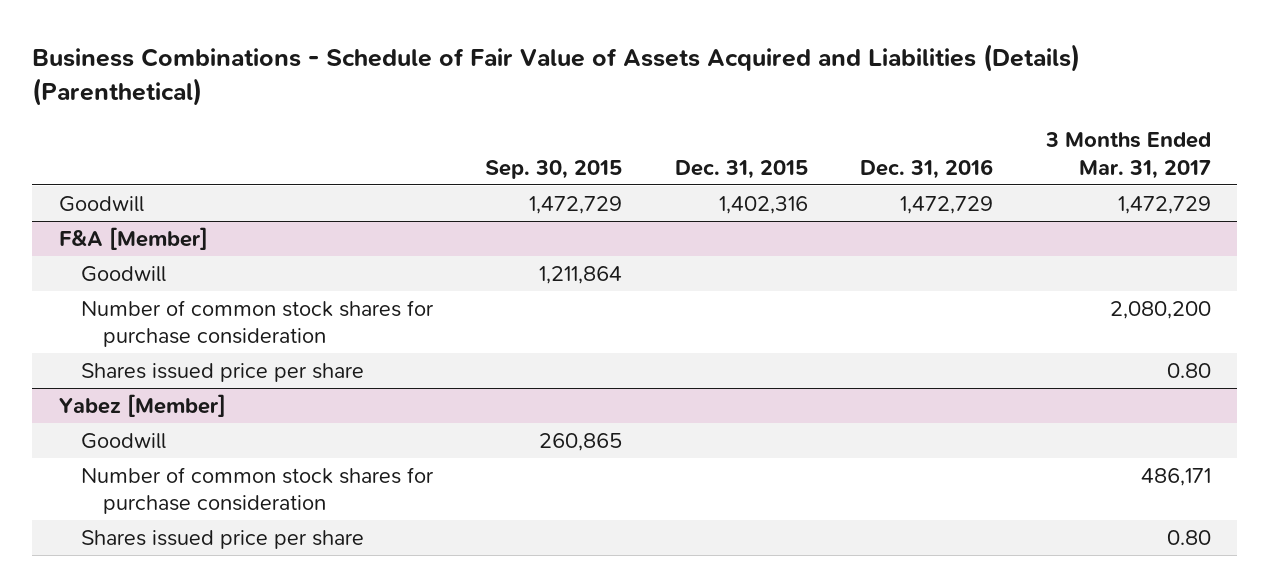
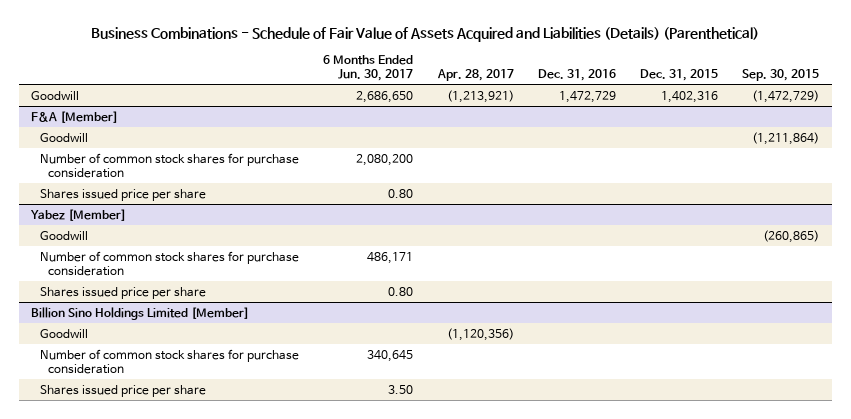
- | Sep. 30, 2015 | Dec. 31, 2015 | Dec. 31, 2016 | 3 Months Ended Mar. 31, 2017
+ | 6 Months Ended Jun. 30, 2017 | Apr. 28, 2017 | Dec. 31, 2016 | Dec. 31, 2015 | Sep. 30, 2015
- Goodwill | 1,472,729 | 1,402,316 | 1,472,729 | 1,472,729
+ Goodwill | 2,686,650 | (1,213,921) | 1,472,729 | 1,402,316 | (1,472,729)
@ F&A [Member]
- Goodwill | 1,211,864 | | |
+ Goodwill | | | | | (1,211,864)
@ Yabez [Member]
- Goodwill | 260,865 | | |
+ Goodwill | | | | | (260,865)
+ Billion Sino Holdings Limited [Member]
+ Goodwill | | (1,120,356) | | |
+ Number of common stock shares for purchase consideration | 340,645 | | | |
+ Shares issued price per share | 3.50 | | | |

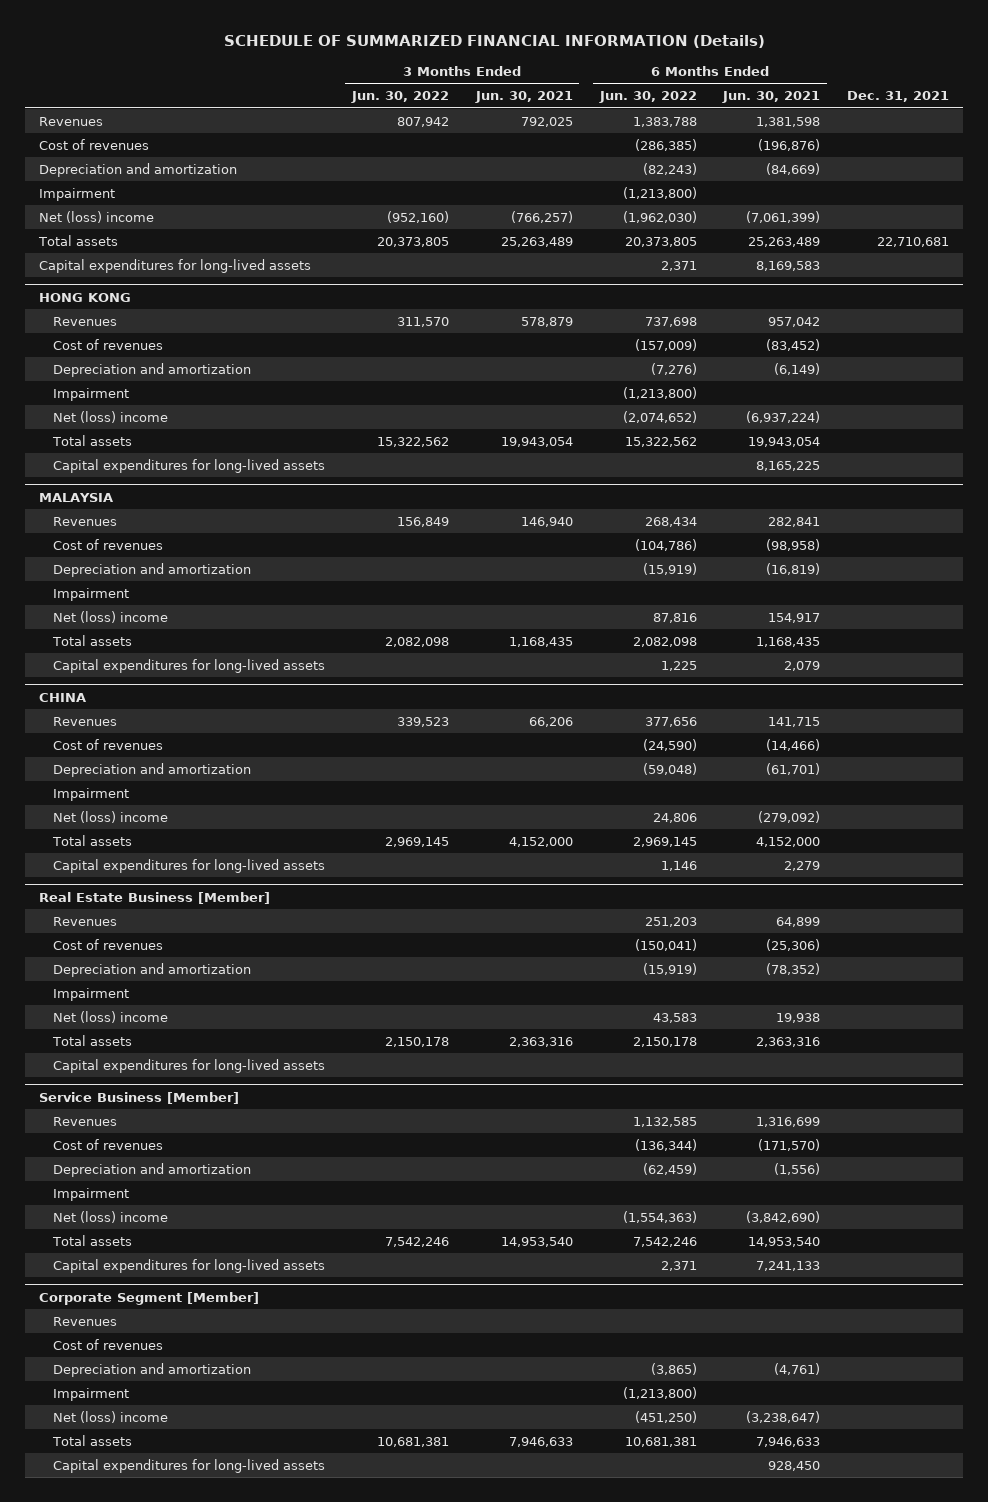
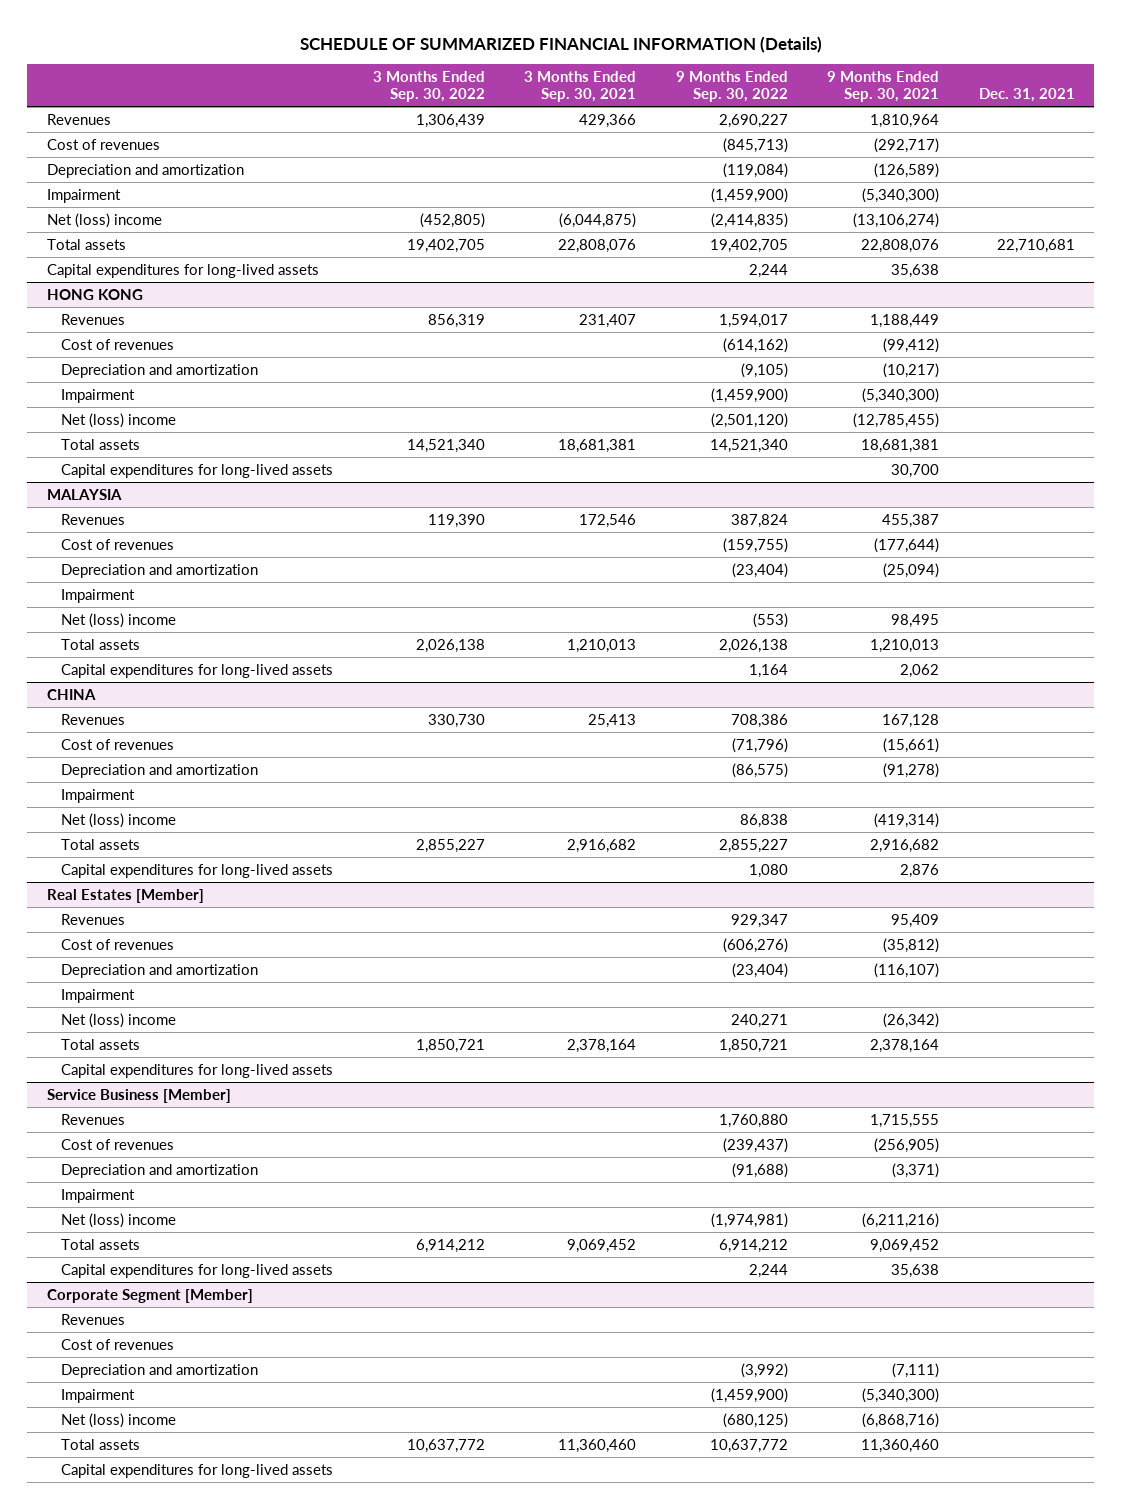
- | 3 Months Ended Jun. 30, 2022 | 3 Months Ended Jun. 30, 2021 | 6 Months Ended Jun. 30, 2022 | 6 Months Ended Jun. 30, 2021 | Dec. 31, 2021
+ | 3 Months Ended Sep. 30, 2022 | 3 Months Ended Sep. 30, 2021 | 9 Months Ended Sep. 30, 2022 | 9 Months Ended Sep. 30, 2021 | Dec. 31, 2021
- Real Estate Business [Member]
+ Real Estates [Member]

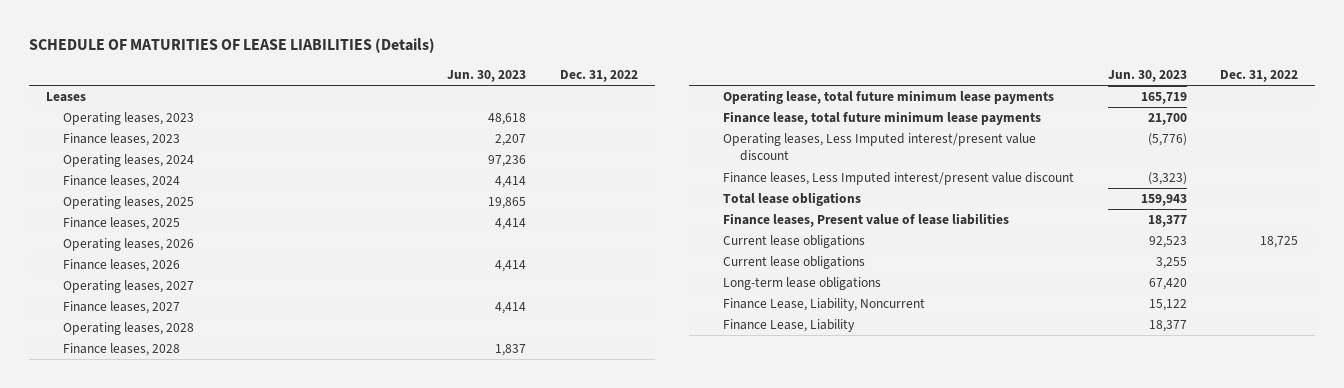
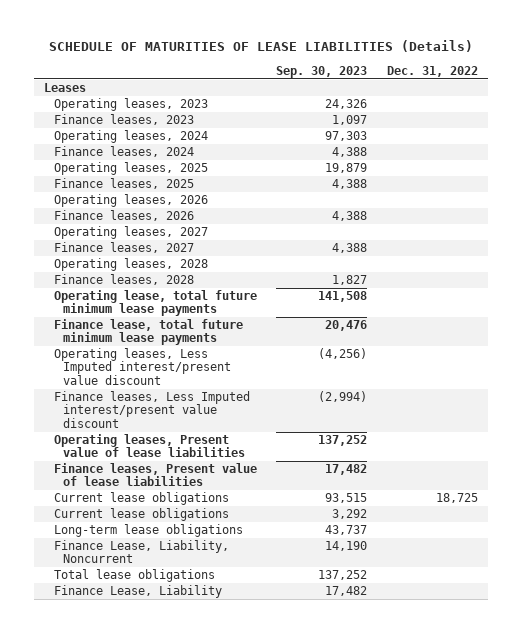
- | Jun. 30, 2023 | Dec. 31, 2022
+ | Sep. 30, 2023 | Dec. 31, 2022
+ Operating leases, Present value of lease liabilities | 137,252 |
moved down: Total lease obligations | 137,252 |

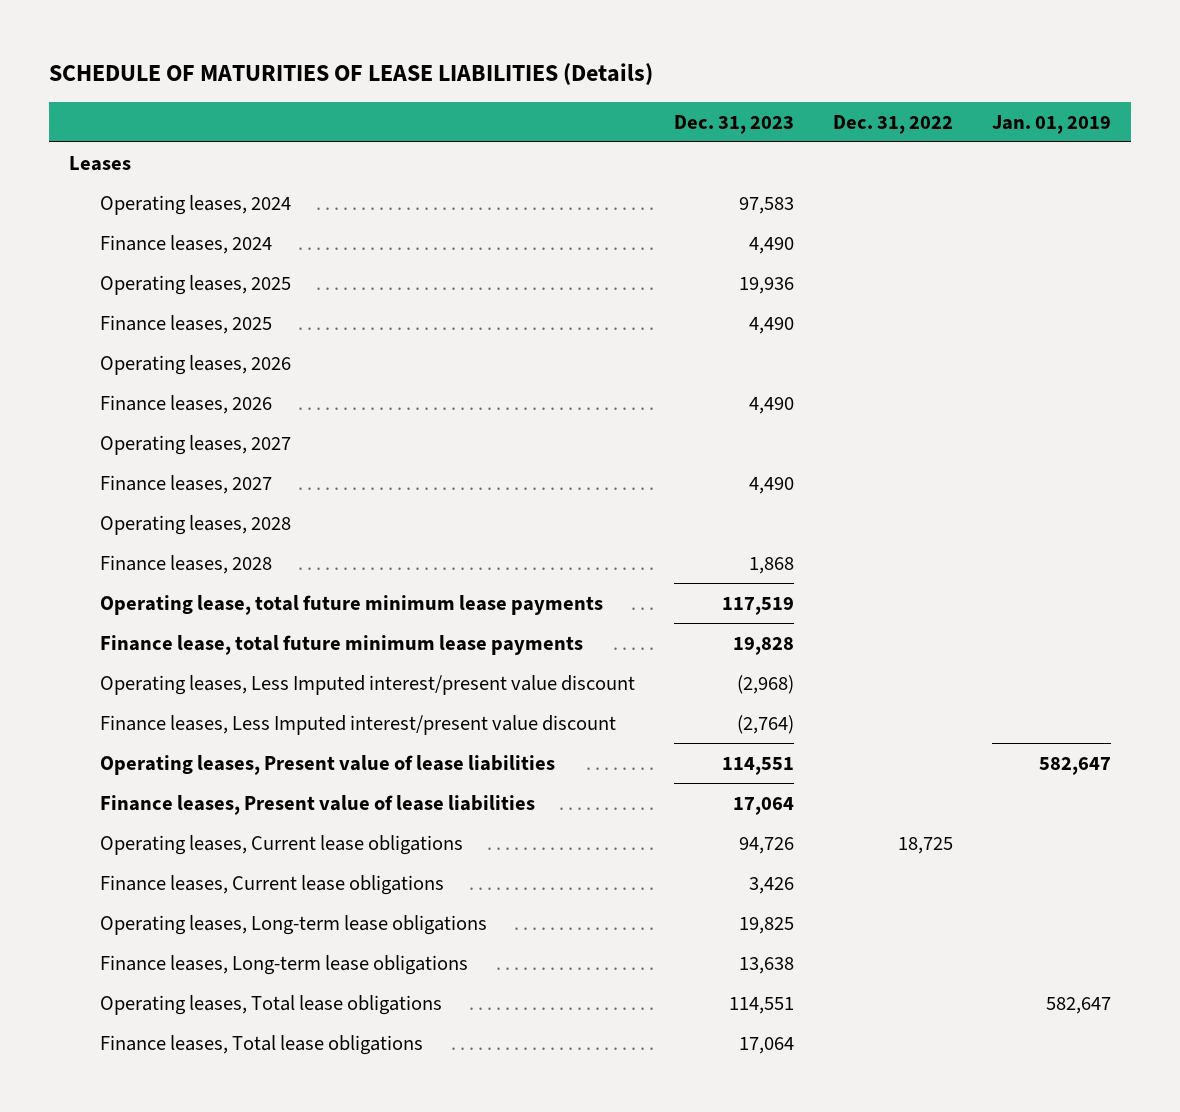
- | Sep. 30, 2023 | Dec. 31, 2022
+ | Dec. 31, 2023 | Dec. 31, 2022 | Jan. 01, 2019
- Operating leases, 2023 | 24,326 |
- Finance leases, 2023 | 1,097 |
- Current lease obligations | 93,515 | 18,725
- Current lease obligations | 3,292 |
- Long-term lease obligations | 43,737 |
- Finance Lease, Liability, Noncurrent | 14,190 |
- Total lease obligations | 137,252 |
- Finance Lease, Liability | 17,482 |
+ Operating leases, Current lease obligations | 94,726 | 18,725 |
+ Finance leases, Current lease obligations | 3,426 | |
+ Operating leases, Long-term lease obligations | 19,825 | |
+ Finance leases, Long-term lease obligations | 13,638 | |
+ Operating leases, Total lease obligations | 114,551 | | 582,647
+ Finance leases, Total lease obligations | 17,064 | |

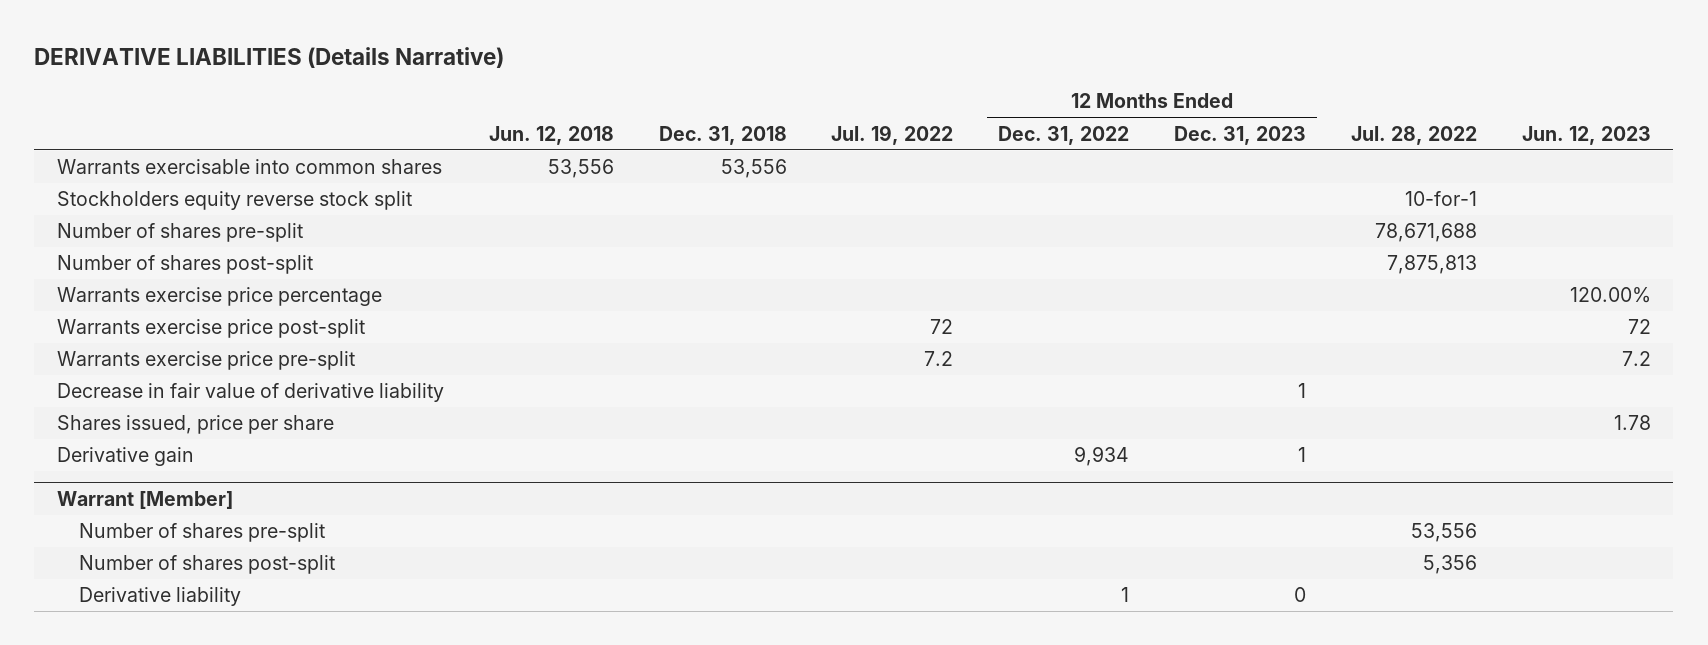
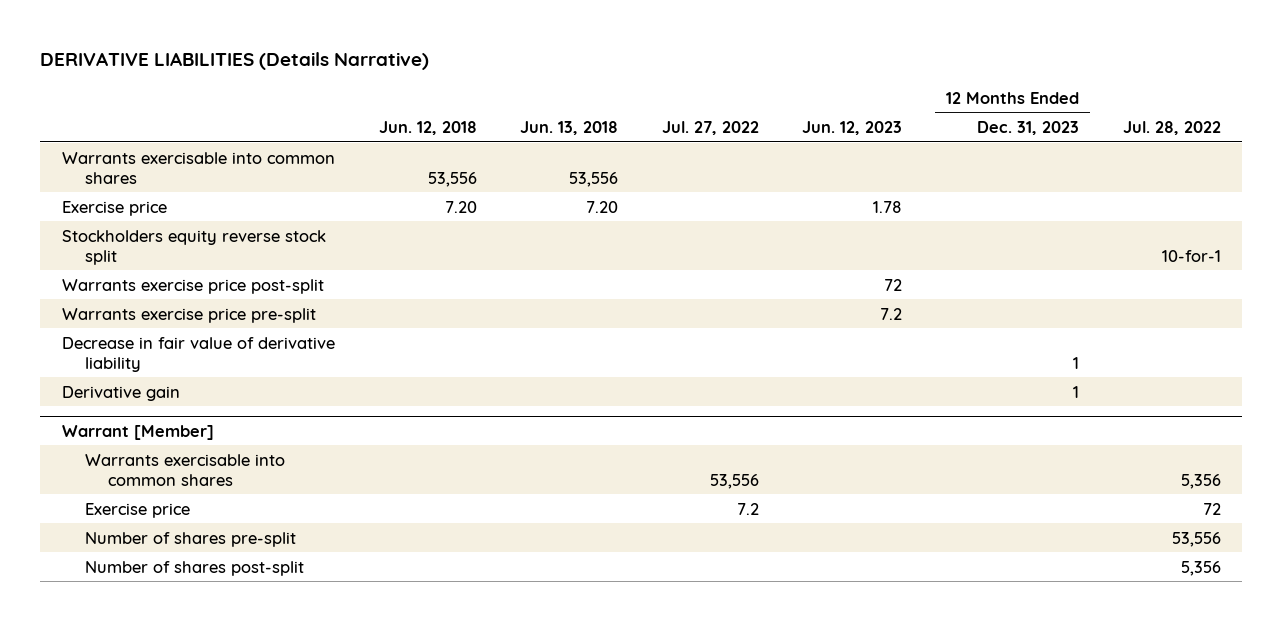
- | Jun. 12, 2018 | Dec. 31, 2018 | Jul. 19, 2022 | 12 Months Ended Dec. 31, 2022 | 12 Months Ended Dec. 31, 2023 | Jul. 28, 2022 | Jun. 12, 2023
+ | Jun. 12, 2018 | Jun. 13, 2018 | Jul. 27, 2022 | Jun. 12, 2023 | 12 Months Ended Dec. 31, 2023 | Jul. 28, 2022
+ Exercise price | 7.20 | 7.20 | | 1.78 | |
- Number of shares pre-split | | | | | | 78,671,688 |
- Number of shares post-split | | | | | | 7,875,813 |
- Warrants exercise price percentage | | | | | | | 120.00%
- Shares issued, price per share | | | | | | | 1.78
@ Warrant [Member]
+ Warrants exercisable into common shares | | | 53,556 | | | 5,356
+ Exercise price | | | 7.2 | | | 72
- Derivative liability | | | | 1 | 0 | |

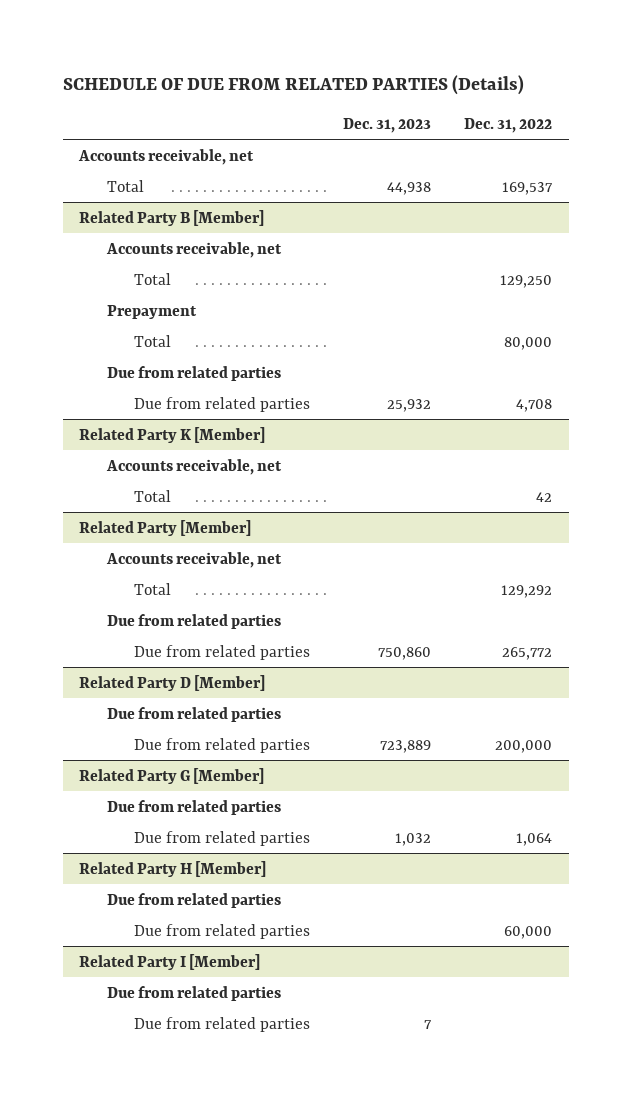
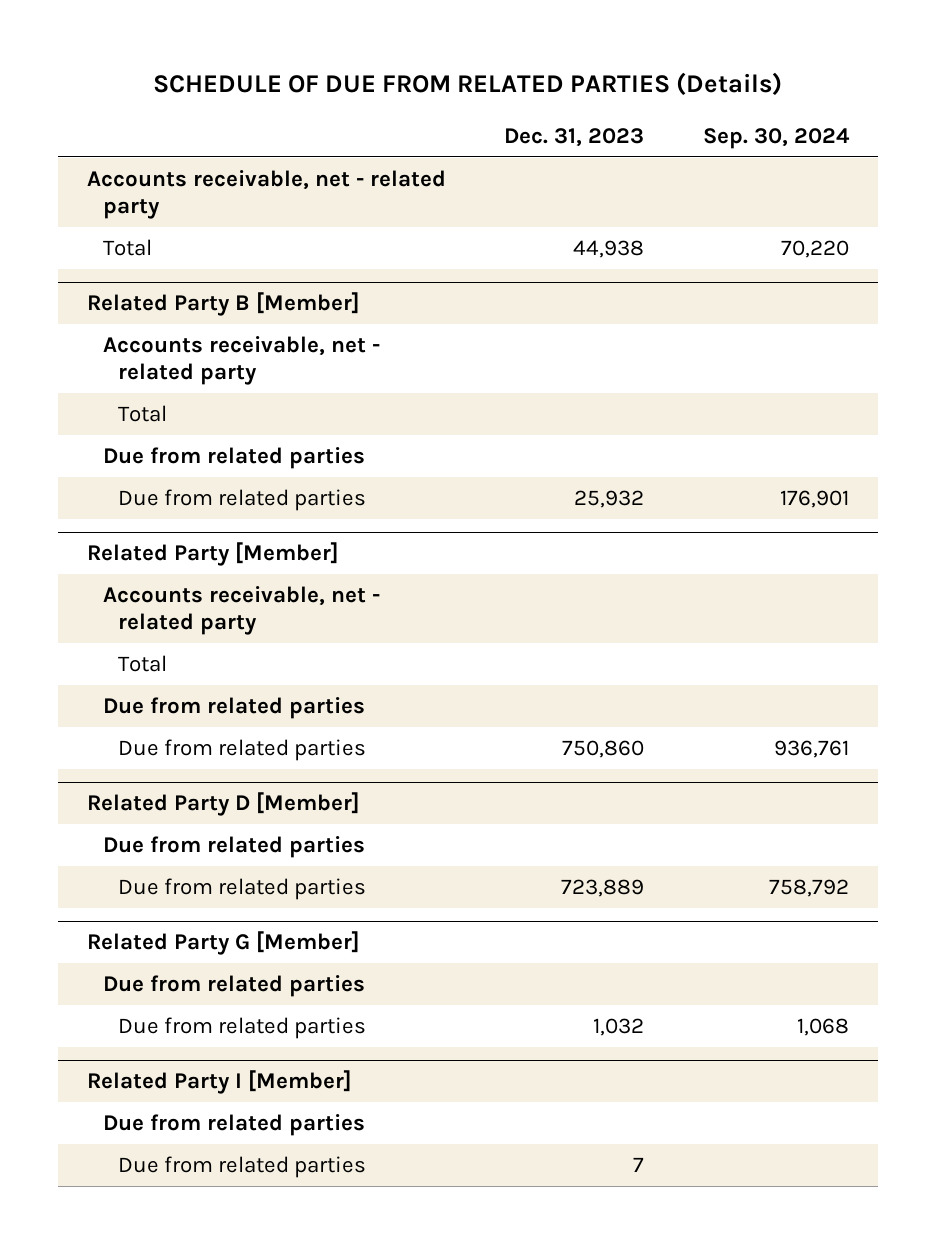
- | Dec. 31, 2023 | Dec. 31, 2022
+ | Dec. 31, 2023 | Sep. 30, 2024
- Accounts receivable, net
+ Accounts receivable, net - related party
@ Related Party B [Member]
- Accounts receivable, net
- Total | | 129,250
- Prepayment
+ Accounts receivable, net - related party
- Related Party K [Member]
- Accounts receivable, net
- Total | | 42
@ Related Party [Member]
- Accounts receivable, net
+ Accounts receivable, net - related party
- Related Party H [Member]
- Due from related parties
- Due from related parties | | 60,000

